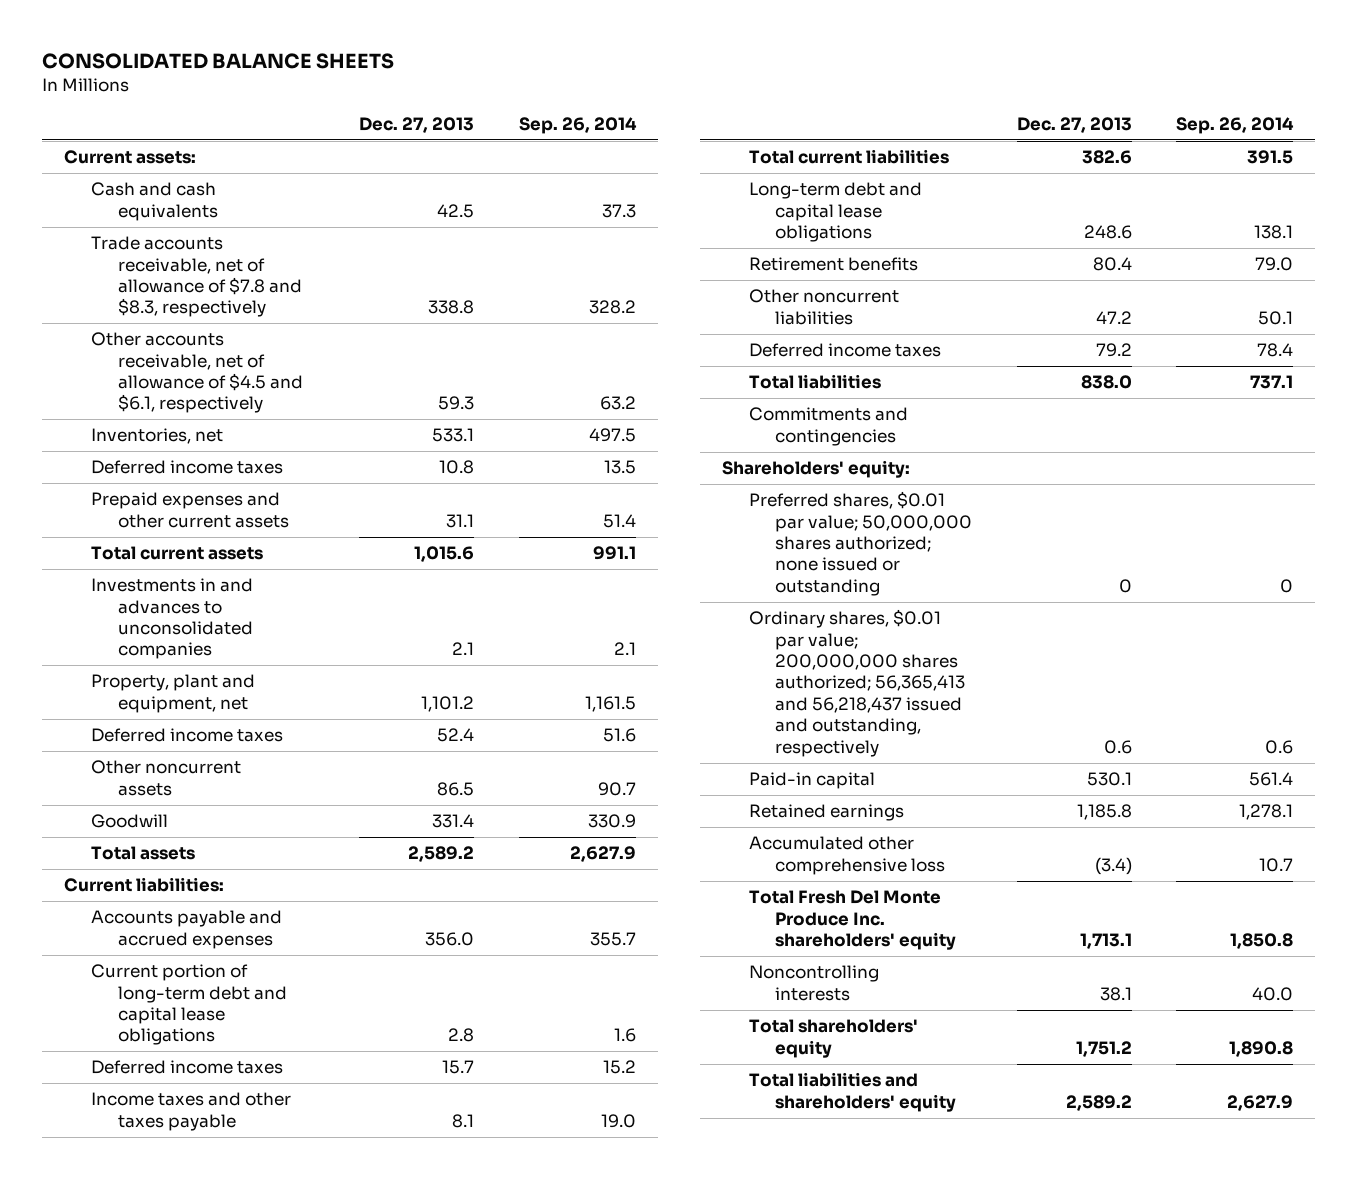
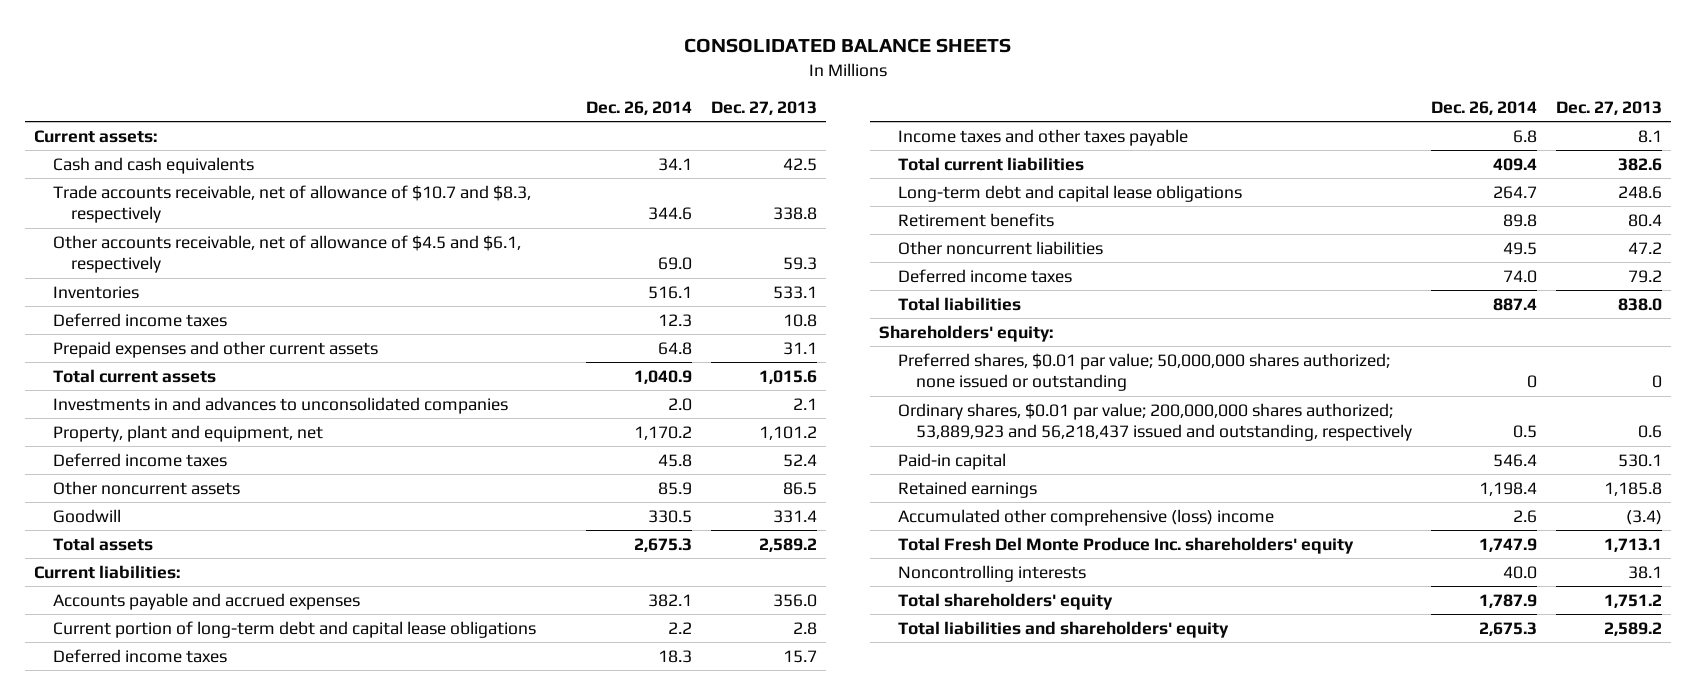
- | Dec. 27, 2013 | Sep. 26, 2014
+ | Dec. 26, 2014 | Dec. 27, 2013
- Trade accounts receivable, net of allowance of $7.8 and $8.3, respectively | 338.8 | 328.2
+ Trade accounts receivable, net of allowance of $10.7 and $8.3, respectively | 344.6 | 338.8
- Inventories, net | 533.1 | 497.5
+ Inventories | 516.1 | 533.1
- Commitments and contingencies
- Ordinary shares, $0.01 par value; 200,000,000 shares authorized; 56,365,413 and 56,218,437 issued and outstanding, respectively | 0.6 | 0.6
+ Ordinary shares, $0.01 par value; 200,000,000 shares authorized; 53,889,923 and 56,218,437 issued and outstanding, respectively | 0.5 | 0.6
- Accumulated other comprehensive loss | (3.4) | 10.7
+ Accumulated other comprehensive (loss) income | 2.6 | (3.4)

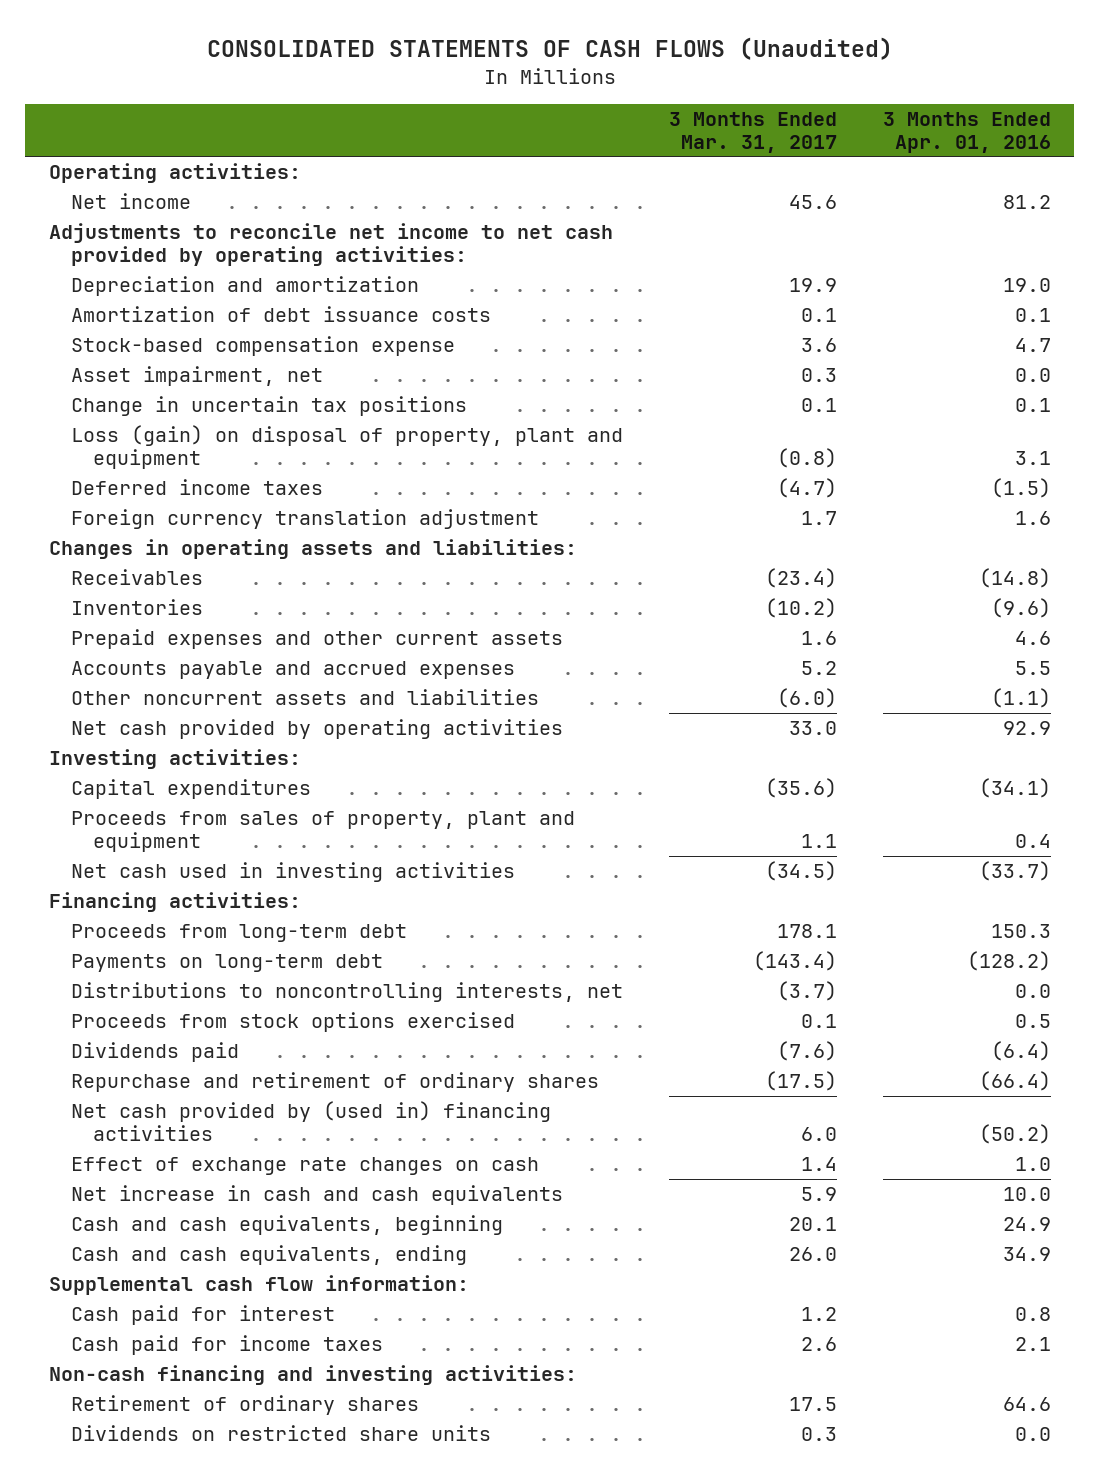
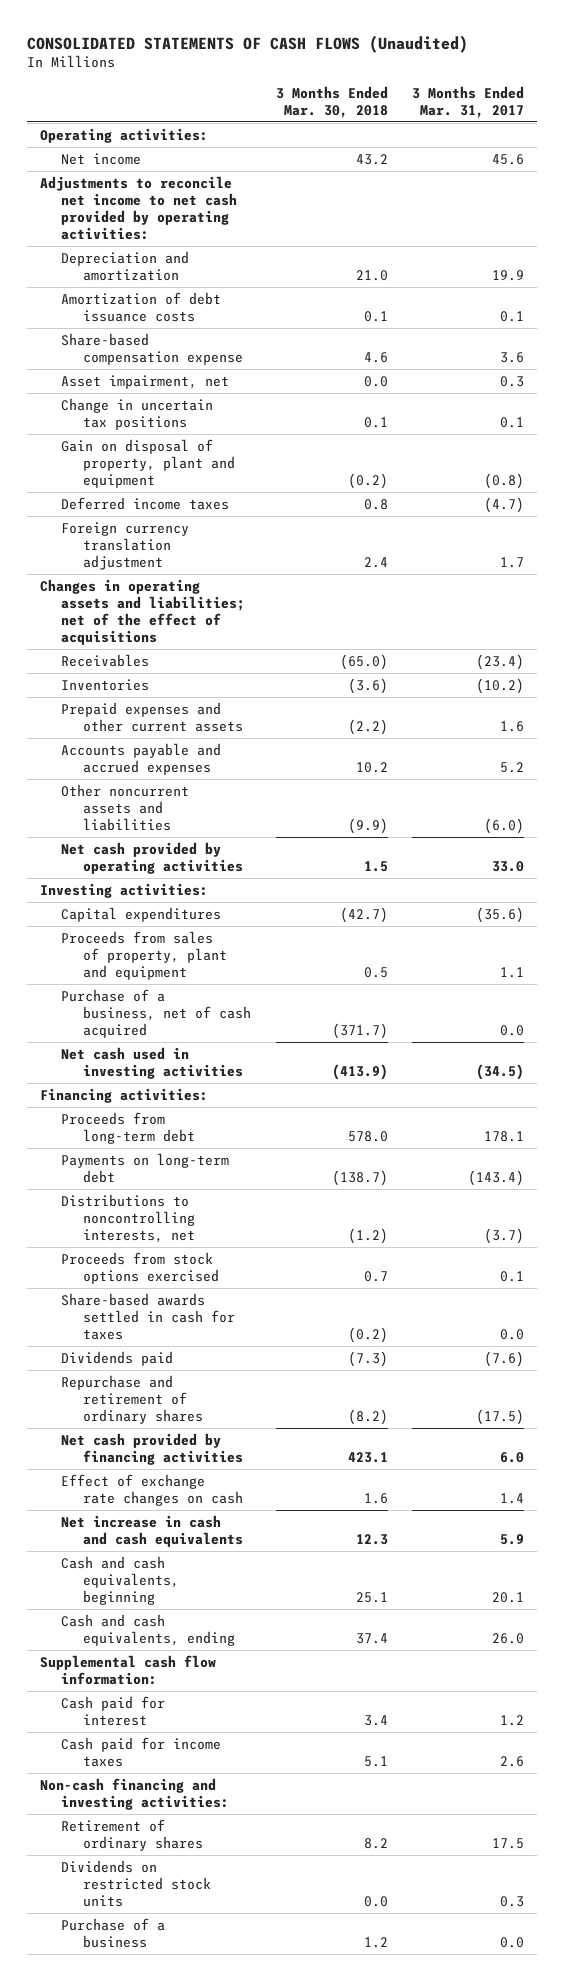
- | 3 Months Ended Mar. 31, 2017 | 3 Months Ended Apr. 01, 2016
+ | 3 Months Ended Mar. 30, 2018 | 3 Months Ended Mar. 31, 2017
- Stock-based compensation expense | 3.6 | 4.7
+ Share-based compensation expense | 4.6 | 3.6
- Loss (gain) on disposal of property, plant and equipment | (0.8) | 3.1
+ Gain on disposal of property, plant and equipment | (0.2) | (0.8)
- Changes in operating assets and liabilities:
+ Changes in operating assets and liabilities; net of the effect of acquisitions
+ Purchase of a business, net of cash acquired | (371.7) | 0.0
+ Share-based awards settled in cash for taxes | (0.2) | 0.0
- Net cash provided by (used in) financing activities | 6.0 | (50.2)
+ Net cash provided by financing activities | 423.1 | 6.0
- Dividends on restricted share units | 0.3 | 0.0
+ Dividends on restricted stock units | 0.0 | 0.3
+ Purchase of a business | 1.2 | 0.0

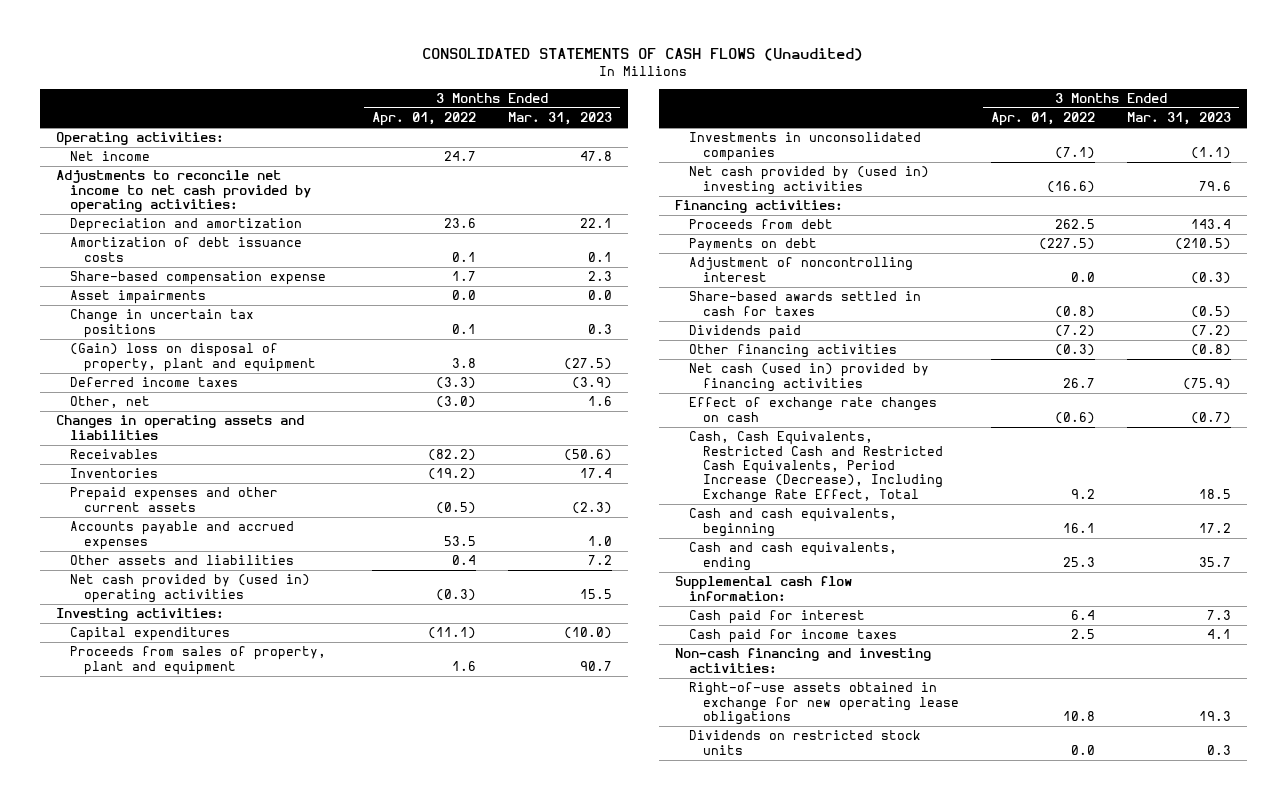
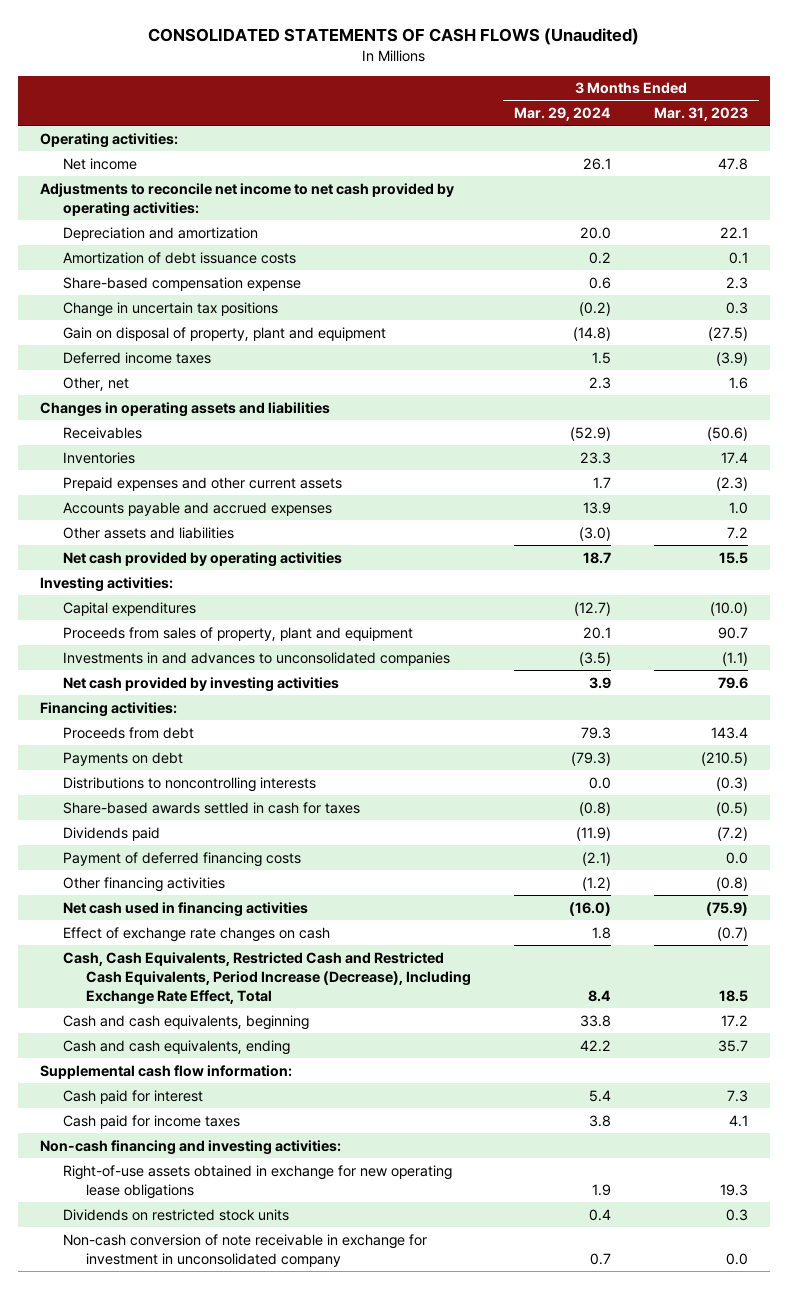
- | 3 Months Ended Apr. 01, 2022 | 3 Months Ended Mar. 31, 2023
+ | 3 Months Ended Mar. 29, 2024 | 3 Months Ended Mar. 31, 2023
- Asset impairments | 0.0 | 0.0
- (Gain) loss on disposal of property, plant and equipment | 3.8 | (27.5)
+ Gain on disposal of property, plant and equipment | (14.8) | (27.5)
- Net cash provided by (used in) operating activities | (0.3) | 15.5
+ Net cash provided by operating activities | 18.7 | 15.5
- Investments in unconsolidated companies | (7.1) | (1.1)
- Net cash provided by (used in) investing activities | (16.6) | 79.6
+ Investments in and advances to unconsolidated companies | (3.5) | (1.1)
+ Net cash provided by investing activities | 3.9 | 79.6
- Adjustment of noncontrolling interest | 0.0 | (0.3)
+ Distributions to noncontrolling interests | 0.0 | (0.3)
+ Payment of deferred financing costs | (2.1) | 0.0
- Net cash (used in) provided by financing activities | 26.7 | (75.9)
+ Net cash used in financing activities | (16.0) | (75.9)
+ Non-cash conversion of note receivable in exchange for investment in unconsolidated company | 0.7 | 0.0

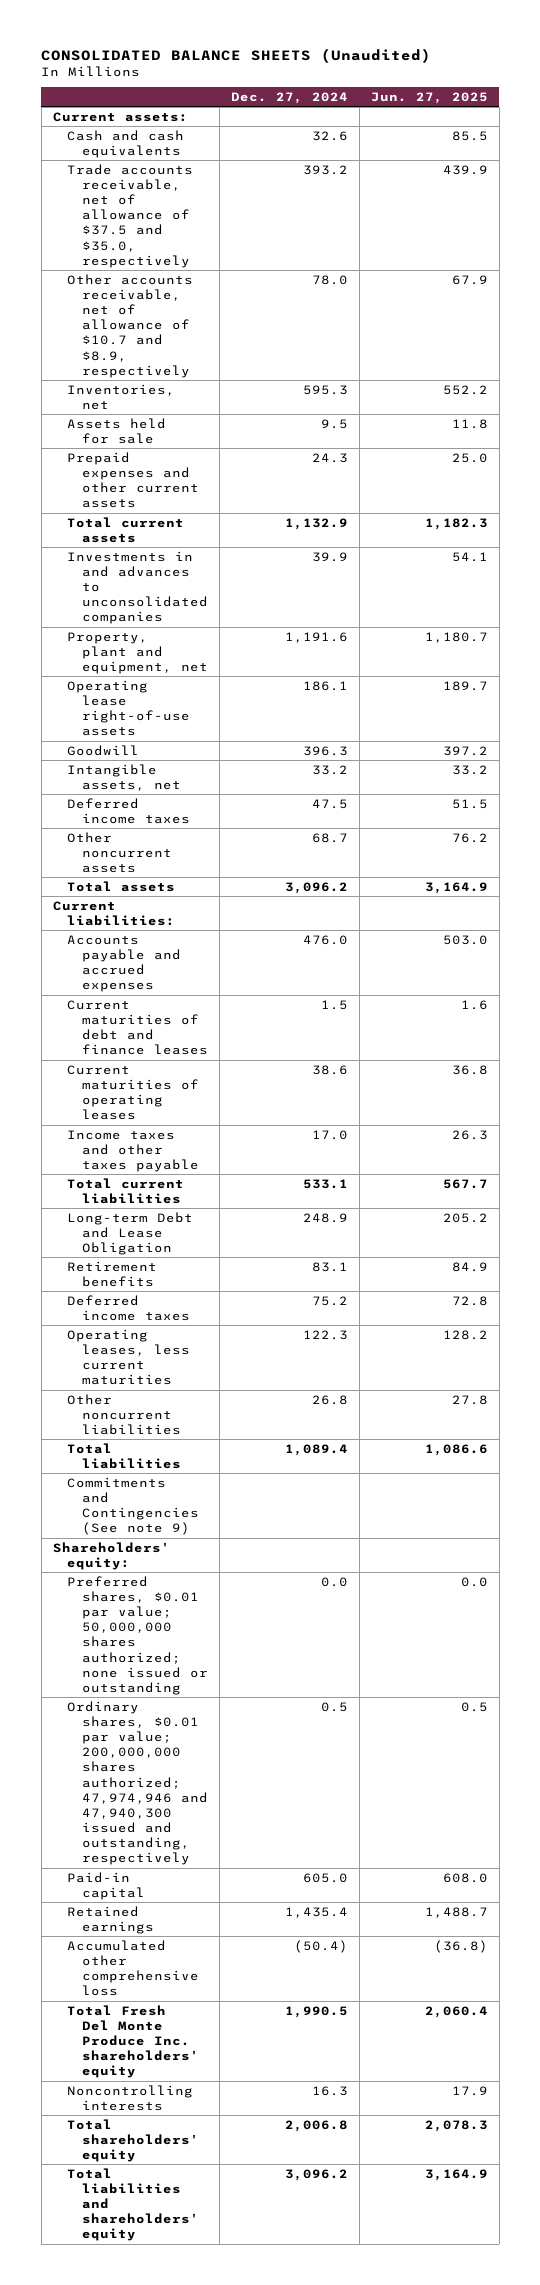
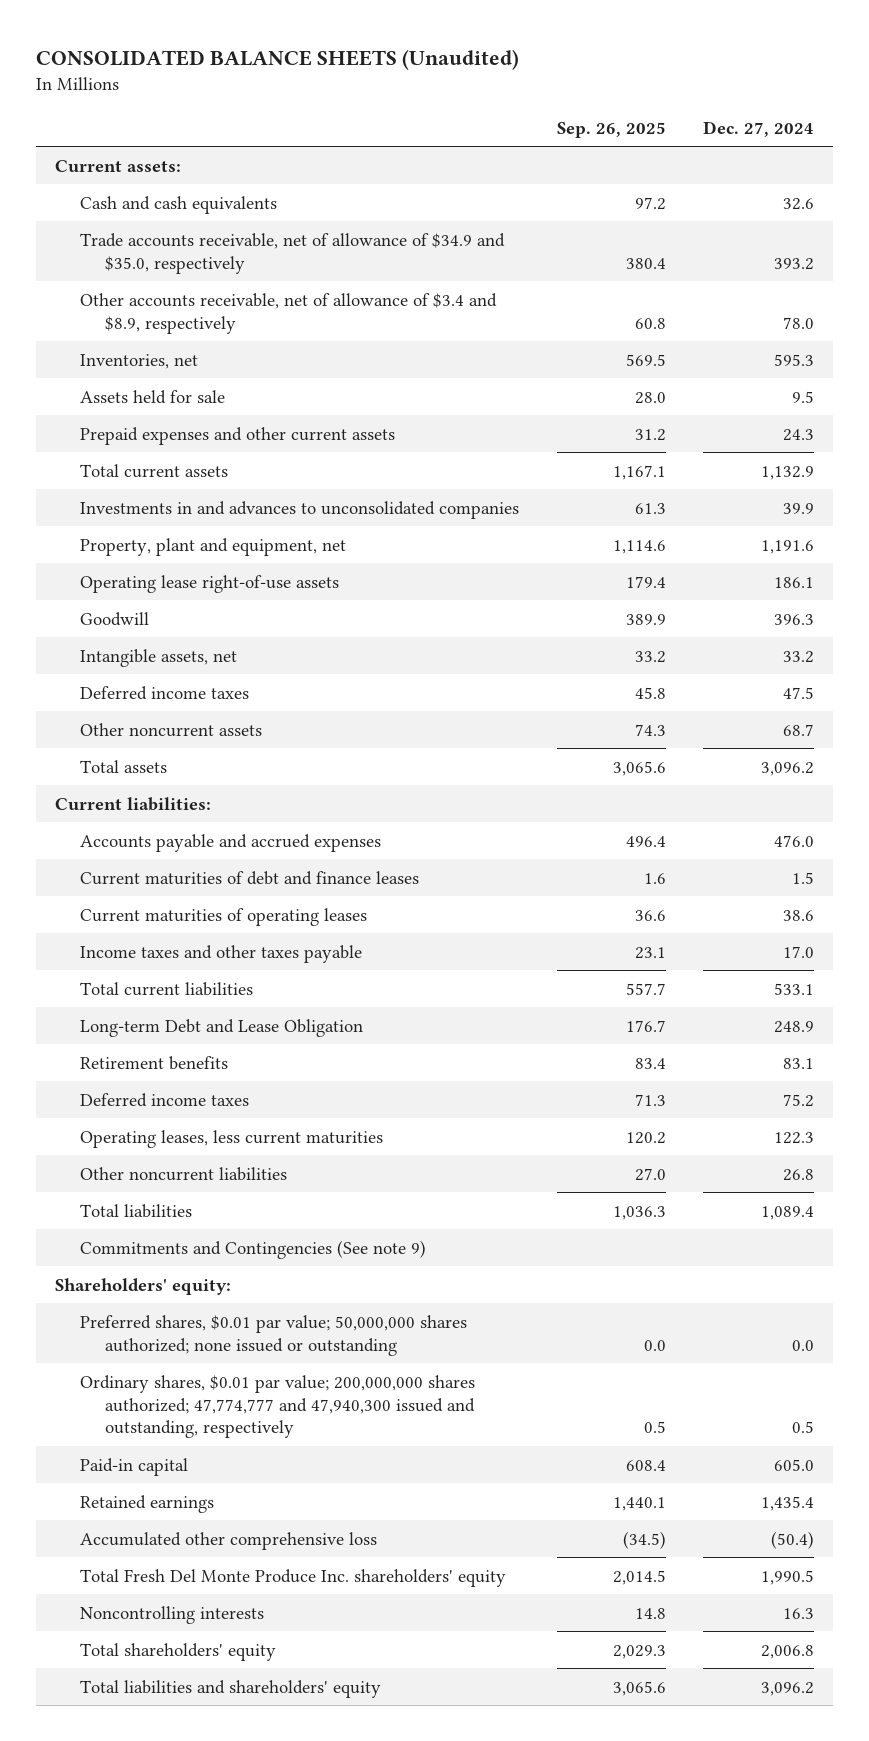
- | Dec. 27, 2024 | Jun. 27, 2025
+ | Sep. 26, 2025 | Dec. 27, 2024
- Trade accounts receivable, net of allowance of $37.5 and $35.0, respectively | 393.2 | 439.9
- Other accounts receivable, net of allowance of $10.7 and $8.9, respectively | 78.0 | 67.9
+ Trade accounts receivable, net of allowance of $34.9 and $35.0, respectively | 380.4 | 393.2
+ Other accounts receivable, net of allowance of $3.4 and $8.9, respectively | 60.8 | 78.0
- Ordinary shares, $0.01 par value; 200,000,000 shares authorized; 47,974,946 and 47,940,300 issued and outstanding, respectively | 0.5 | 0.5
+ Ordinary shares, $0.01 par value; 200,000,000 shares authorized; 47,774,777 and 47,940,300 issued and outstanding, respectively | 0.5 | 0.5

